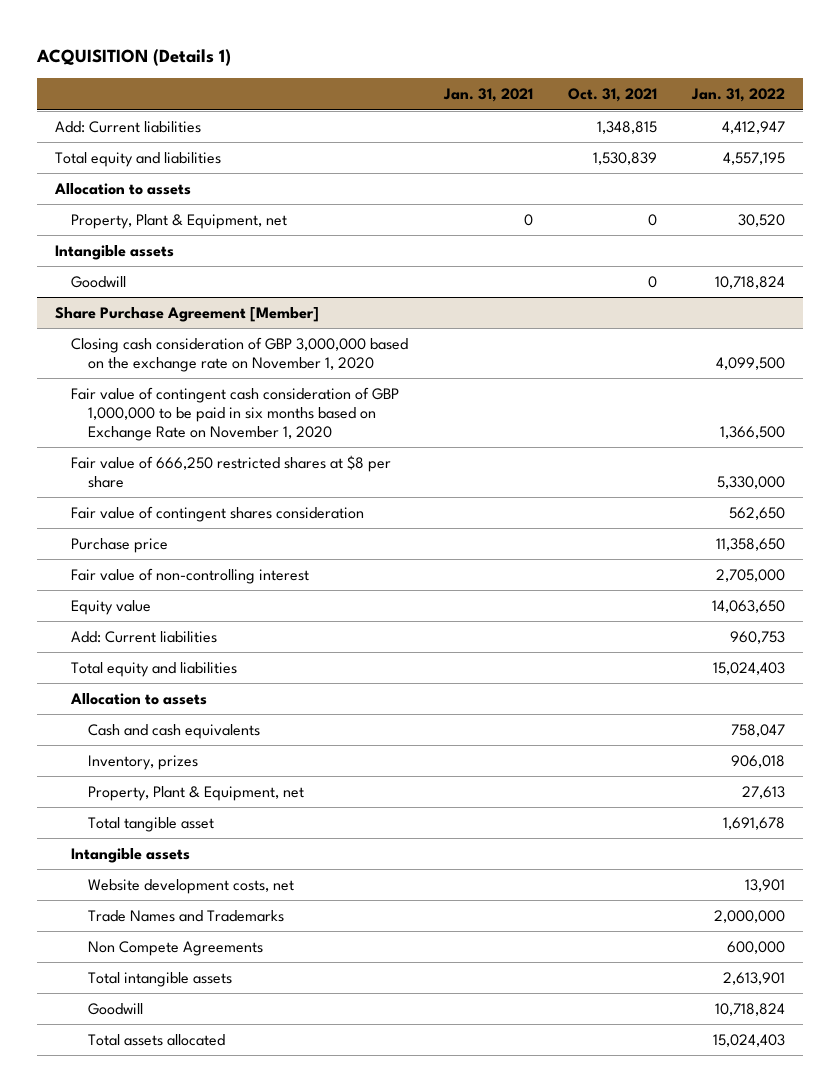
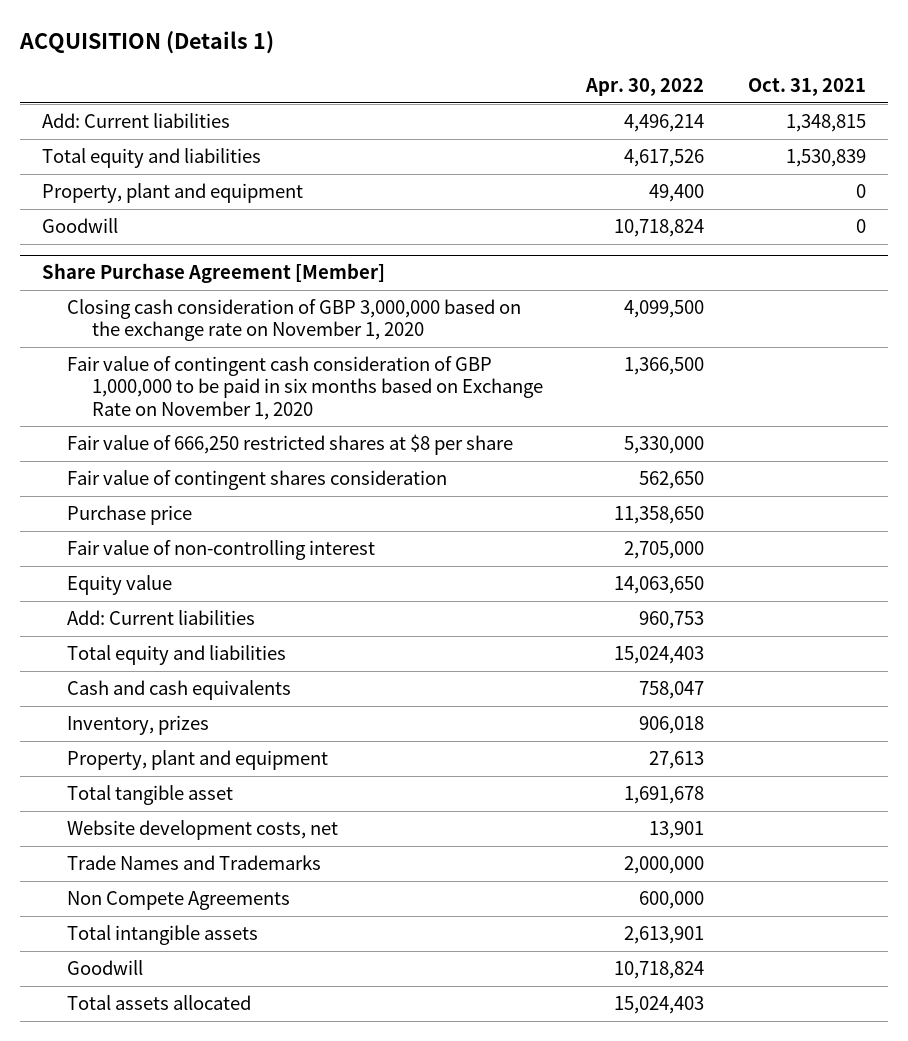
- | Jan. 31, 2021 | Oct. 31, 2021 | Jan. 31, 2022
+ | Apr. 30, 2022 | Oct. 31, 2021
- Allocation to assets
- Property, Plant & Equipment, net | 0 | 0 | 30,520
- Intangible assets
+ Property, plant and equipment | 49,400 | 0
@ Share Purchase Agreement [Member]
- Allocation to assets
- Property, Plant & Equipment, net | | | 27,613
+ Property, plant and equipment | 27,613 |
- Intangible assets

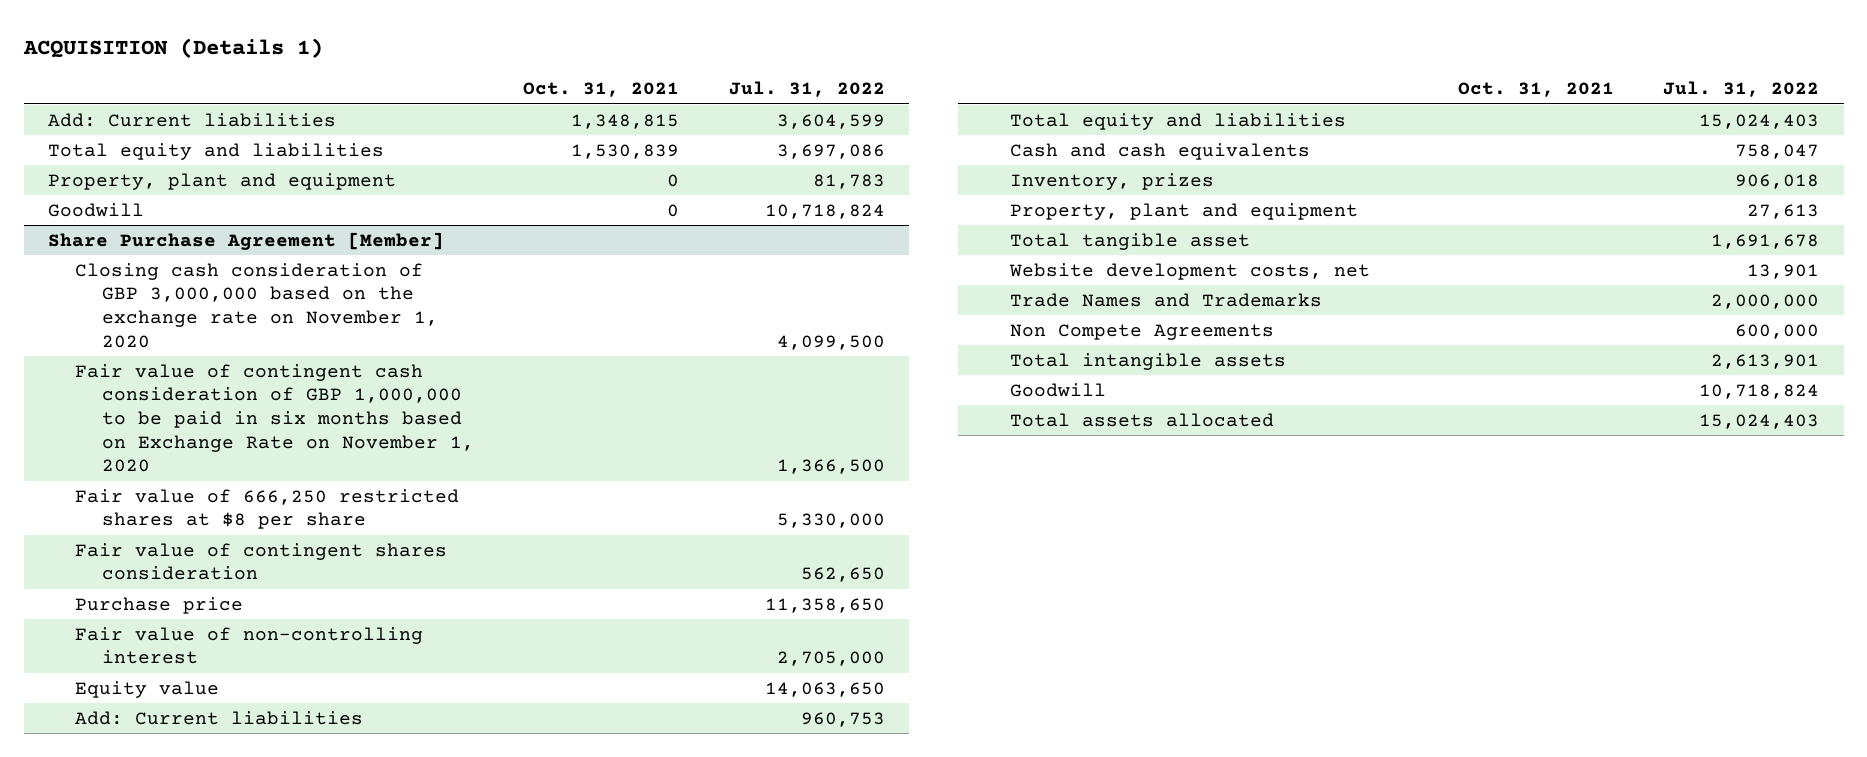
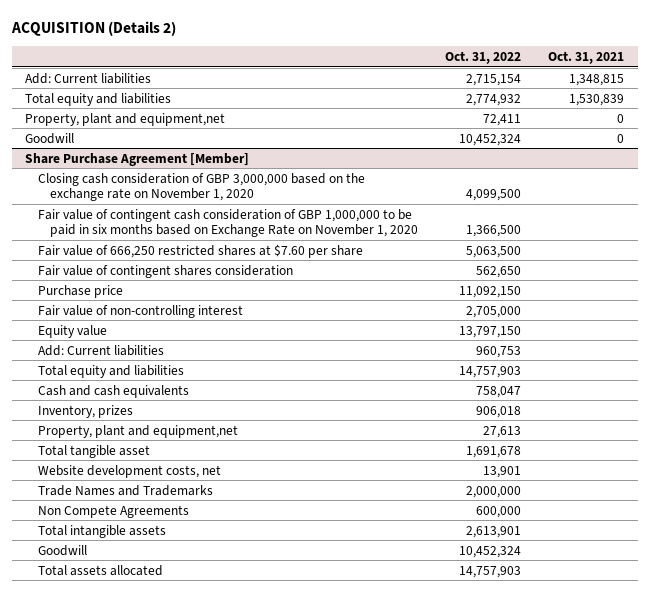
- ACQUISITION (Details 1)
+ ACQUISITION (Details 2)
- | Oct. 31, 2021 | Jul. 31, 2022
+ | Oct. 31, 2022 | Oct. 31, 2021
- Property, plant and equipment | 0 | 81,783
+ Property, plant and equipment,net | 72,411 | 0
@ Share Purchase Agreement [Member]
- Fair value of 666,250 restricted shares at $8 per share | | 5,330,000
+ Fair value of 666,250 restricted shares at $7.60 per share | 5,063,500 |
- Property, plant and equipment | | 27,613
+ Property, plant and equipment,net | 27,613 |

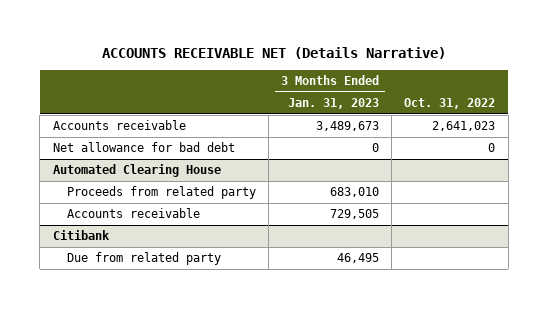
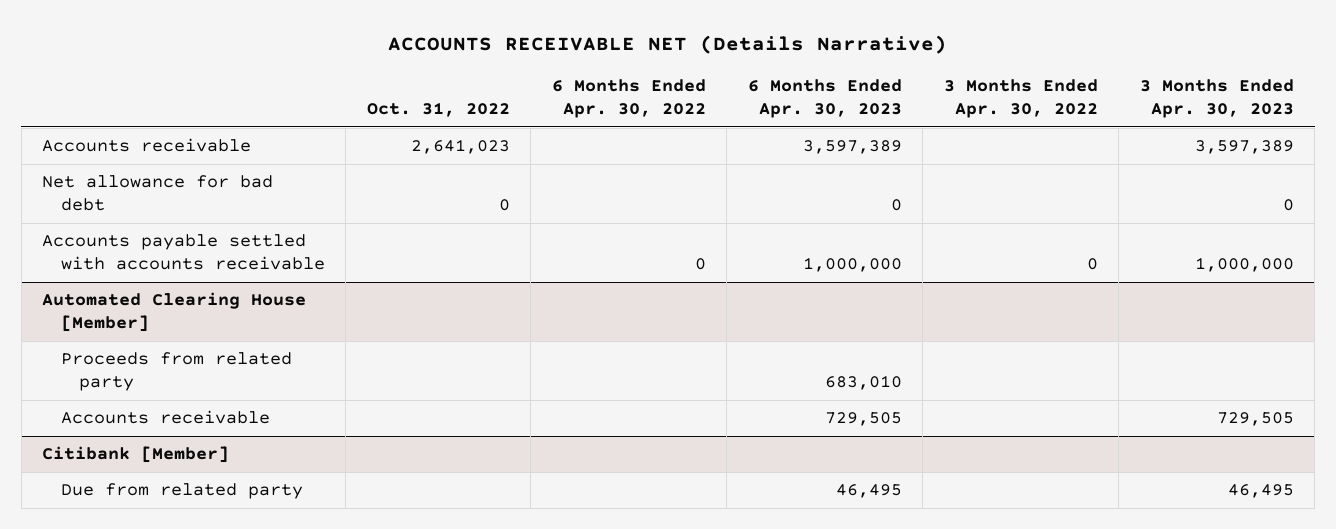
- | 3 Months Ended Jan. 31, 2023 | Oct. 31, 2022
+ | Oct. 31, 2022 | 6 Months Ended Apr. 30, 2022 | 6 Months Ended Apr. 30, 2023 | 3 Months Ended Apr. 30, 2022 | 3 Months Ended Apr. 30, 2023
- Automated Clearing House
+ Accounts payable settled with accounts receivable | | 0 | 1,000,000 | 0 | 1,000,000
+ Automated Clearing House [Member]
- Citibank
+ Citibank [Member]

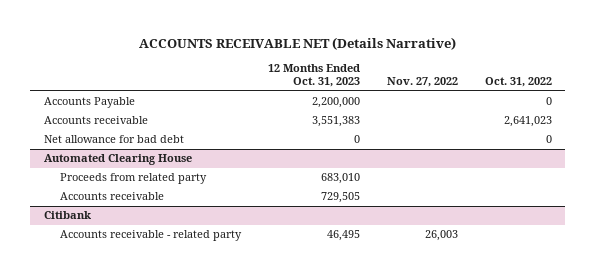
- | Oct. 31, 2022 | 6 Months Ended Apr. 30, 2022 | 6 Months Ended Apr. 30, 2023 | 3 Months Ended Apr. 30, 2022 | 3 Months Ended Apr. 30, 2023
+ | 12 Months Ended Oct. 31, 2023 | Nov. 27, 2022 | Oct. 31, 2022
+ Accounts Payable | 2,200,000 | | 0
- Accounts payable settled with accounts receivable | | 0 | 1,000,000 | 0 | 1,000,000
- Automated Clearing House [Member]
+ Automated Clearing House
- Citibank [Member]
- Due from related party | | | 46,495 | | 46,495
+ Citibank
+ Accounts receivable - related party | 46,495 | 26,003 |

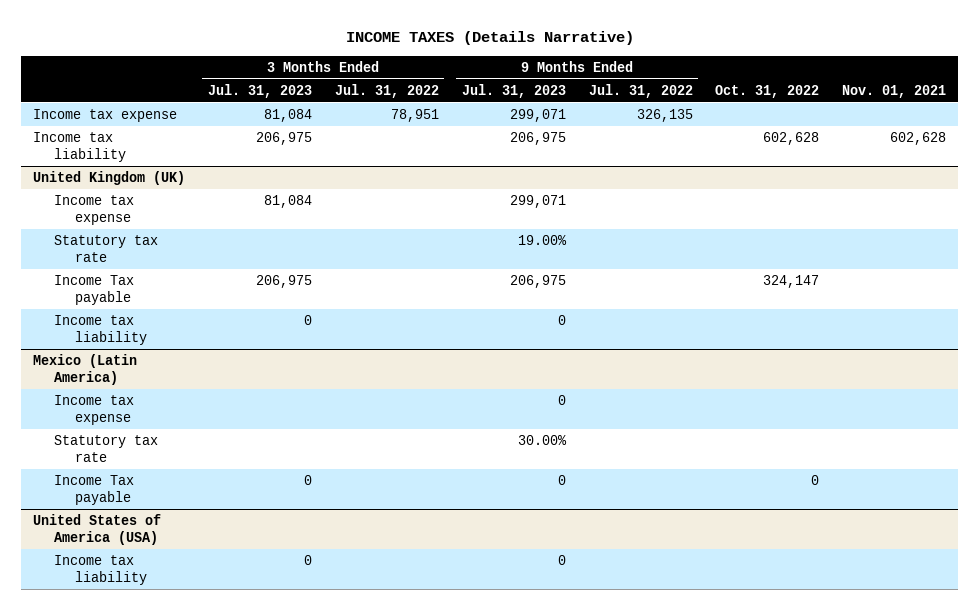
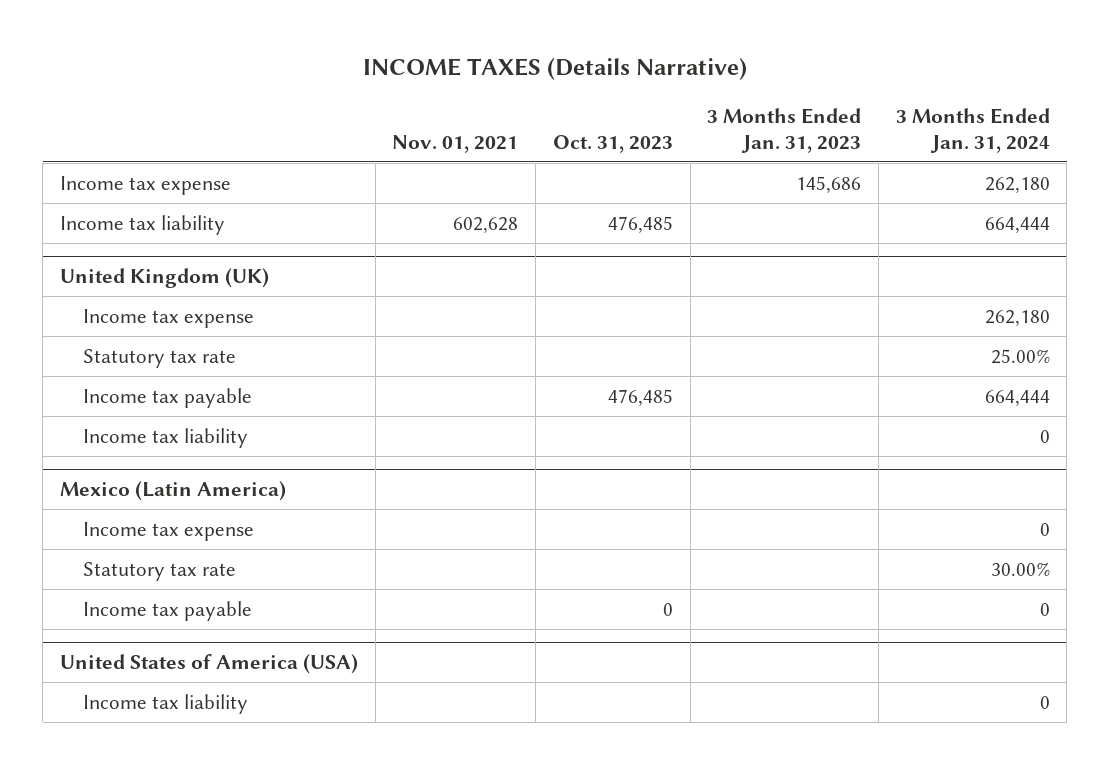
- | 3 Months Ended Jul. 31, 2023 | 3 Months Ended Jul. 31, 2022 | 9 Months Ended Jul. 31, 2023 | 9 Months Ended Jul. 31, 2022 | Oct. 31, 2022 | Nov. 01, 2021
+ | Nov. 01, 2021 | Oct. 31, 2023 | 3 Months Ended Jan. 31, 2023 | 3 Months Ended Jan. 31, 2024
@ United Kingdom (UK)
- Income Tax payable | 206,975 | | 206,975 | | 324,147 |
+ Income tax payable | | 476,485 | | 664,444
@ Mexico (Latin America)
- Income Tax payable | 0 | | 0 | | 0 |
+ Income tax payable | | 0 | | 0

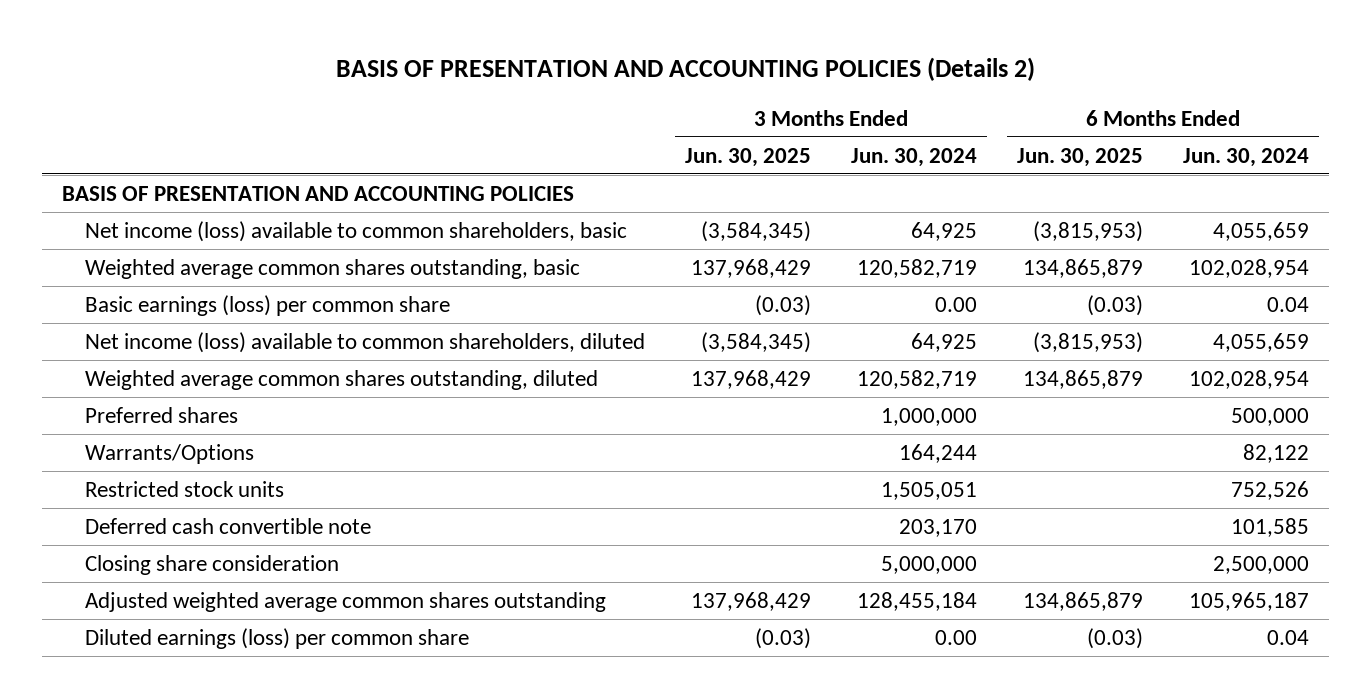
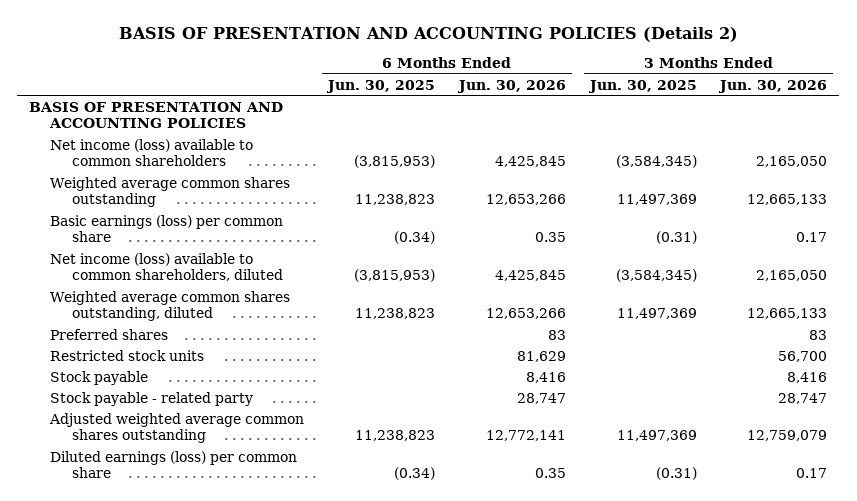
- | 3 Months Ended Jun. 30, 2025 | 3 Months Ended Jun. 30, 2024 | 6 Months Ended Jun. 30, 2025 | 6 Months Ended Jun. 30, 2024
+ | 6 Months Ended Jun. 30, 2025 | 6 Months Ended Jun. 30, 2026 | 3 Months Ended Jun. 30, 2025 | 3 Months Ended Jun. 30, 2026
- Net income (loss) available to common shareholders, basic | (3,584,345) | 64,925 | (3,815,953) | 4,055,659
- Weighted average common shares outstanding, basic | 137,968,429 | 120,582,719 | 134,865,879 | 102,028,954
- Basic earnings (loss) per common share | (0.03) | 0.00 | (0.03) | 0.04
+ Net income (loss) available to common shareholders | (3,815,953) | 4,425,845 | (3,584,345) | 2,165,050
+ Weighted average common shares outstanding | 11,238,823 | 12,653,266 | 11,497,369 | 12,665,133
+ Basic earnings (loss) per common share | (0.34) | 0.35 | (0.31) | 0.17
- Weighted average common shares outstanding, diluted | 137,968,429 | 120,582,719 | 134,865,879 | 102,028,954
+ Weighted average common shares outstanding, diluted | 11,238,823 | 12,653,266 | 11,497,369 | 12,665,133
- Warrants/Options | | 164,244 | | 82,122
- Deferred cash convertible note | | 203,170 | | 101,585
- Closing share consideration | | 5,000,000 | | 2,500,000
- Adjusted weighted average common shares outstanding | 137,968,429 | 128,455,184 | 134,865,879 | 105,965,187
- Diluted earnings (loss) per common share | (0.03) | 0.00 | (0.03) | 0.04
+ Stock payable | | 8,416 | | 8,416
+ Stock payable - related party | | 28,747 | | 28,747
+ Adjusted weighted average common shares outstanding | 11,238,823 | 12,772,141 | 11,497,369 | 12,759,079
+ Diluted earnings (loss) per common share | (0.34) | 0.35 | (0.31) | 0.17

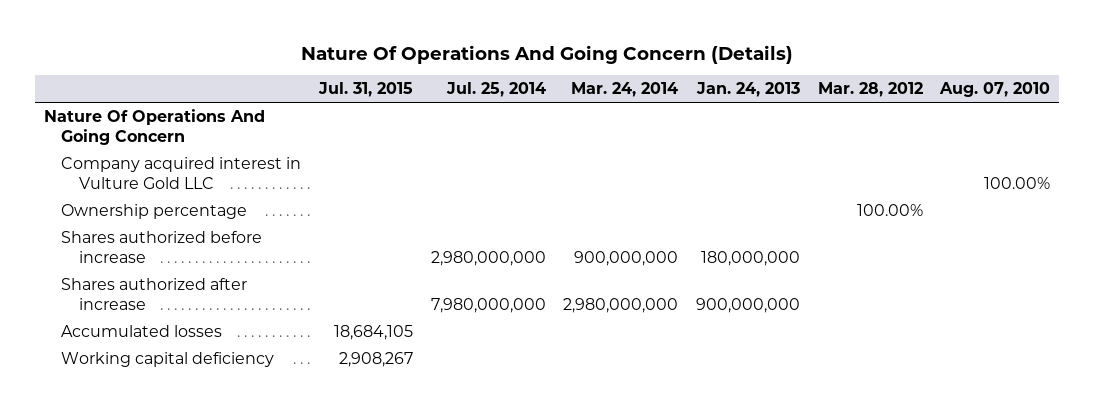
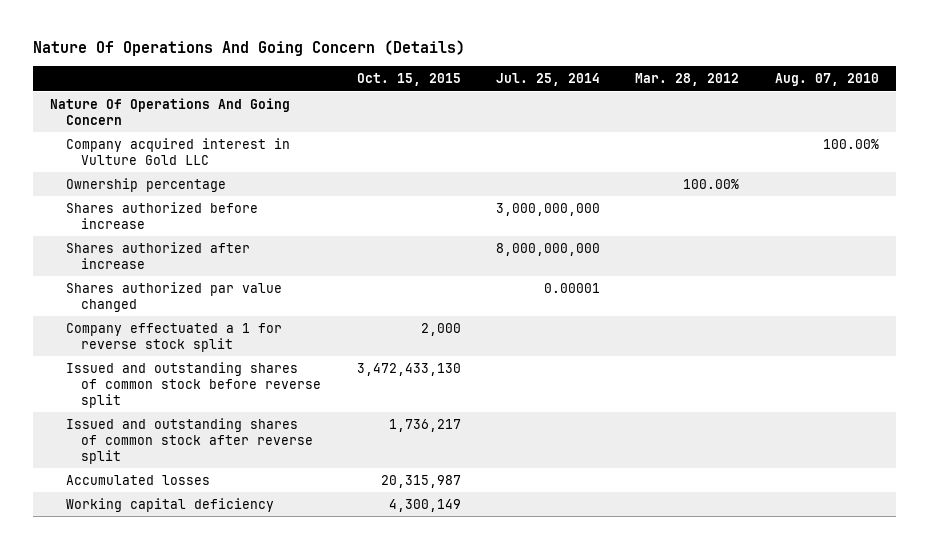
- | Jul. 31, 2015 | Jul. 25, 2014 | Mar. 24, 2014 | Jan. 24, 2013 | Mar. 28, 2012 | Aug. 07, 2010
+ | Oct. 15, 2015 | Jul. 25, 2014 | Mar. 28, 2012 | Aug. 07, 2010
- Shares authorized before increase | | 2,980,000,000 | 900,000,000 | 180,000,000 | |
- Shares authorized after increase | | 7,980,000,000 | 2,980,000,000 | 900,000,000 | |
+ Shares authorized before increase | | 3,000,000,000 | |
+ Shares authorized after increase | | 8,000,000,000 | |
+ Shares authorized par value changed | | 0.00001 | |
+ Company effectuated a 1 for reverse stock split | 2,000 | | |
+ Issued and outstanding shares of common stock before reverse split | 3,472,433,130 | | |
+ Issued and outstanding shares of common stock after reverse split | 1,736,217 | | |

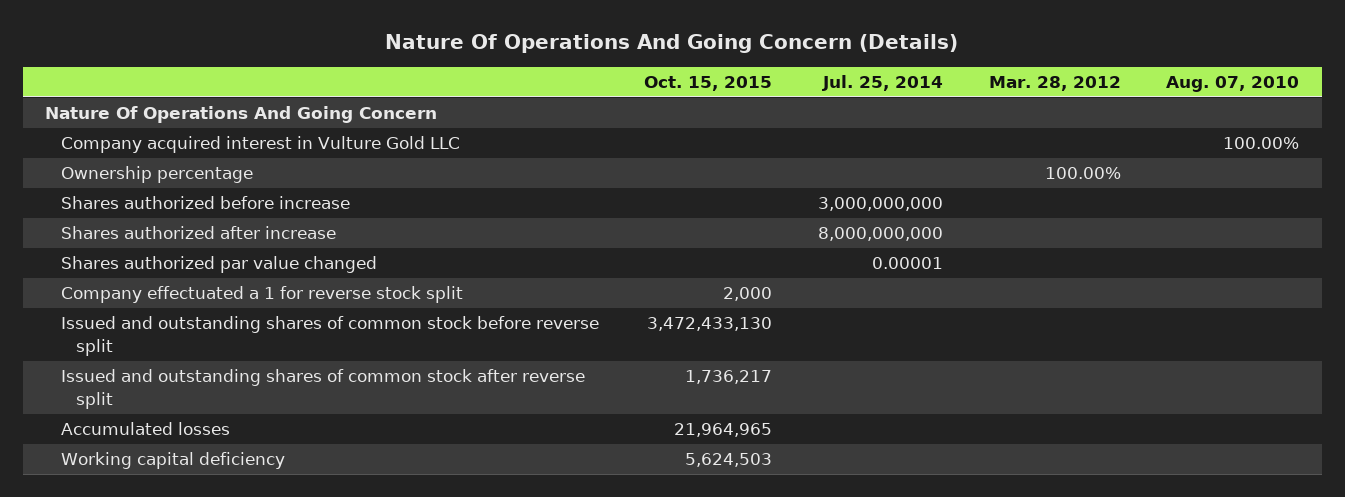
- Accumulated losses | 20,315,987 | | |
- Working capital deficiency | 4,300,149 | | |
+ Accumulated losses | 21,964,965 | | |
+ Working capital deficiency | 5,624,503 | | |

